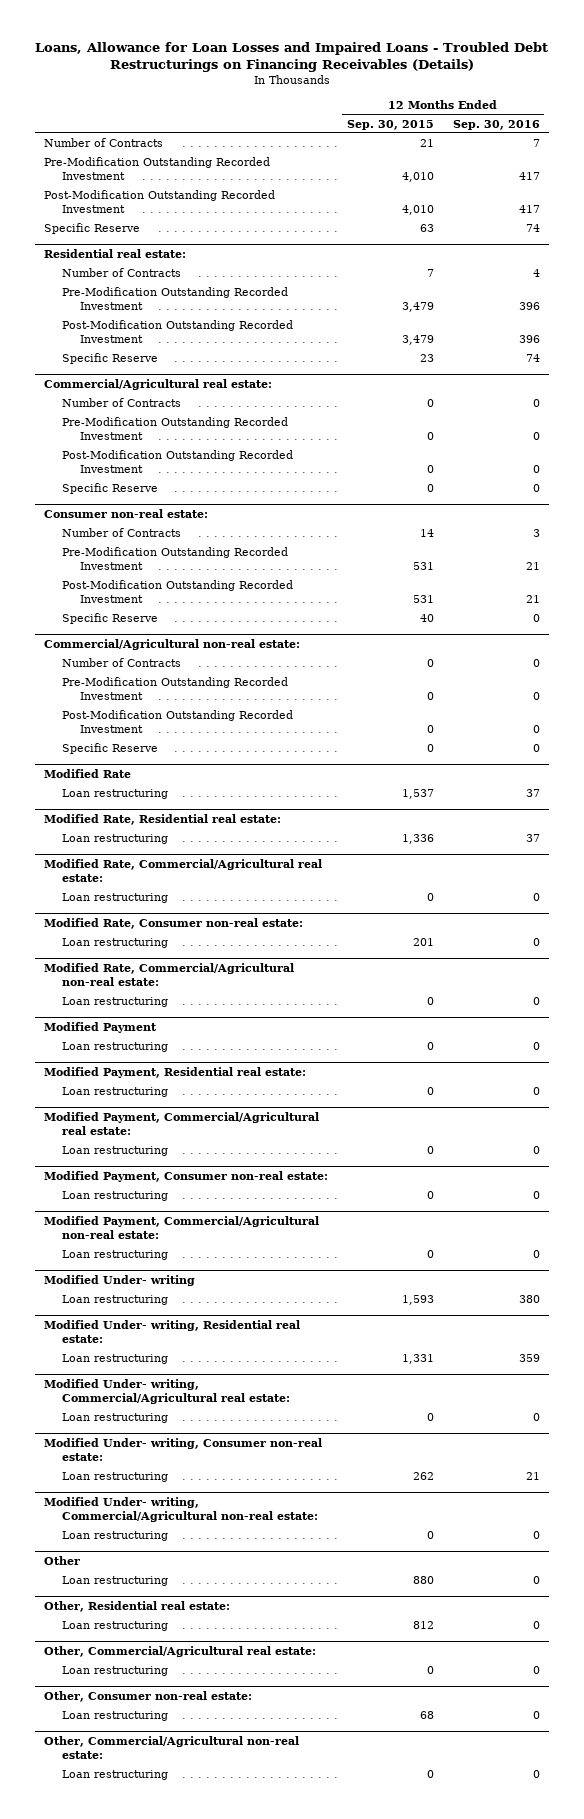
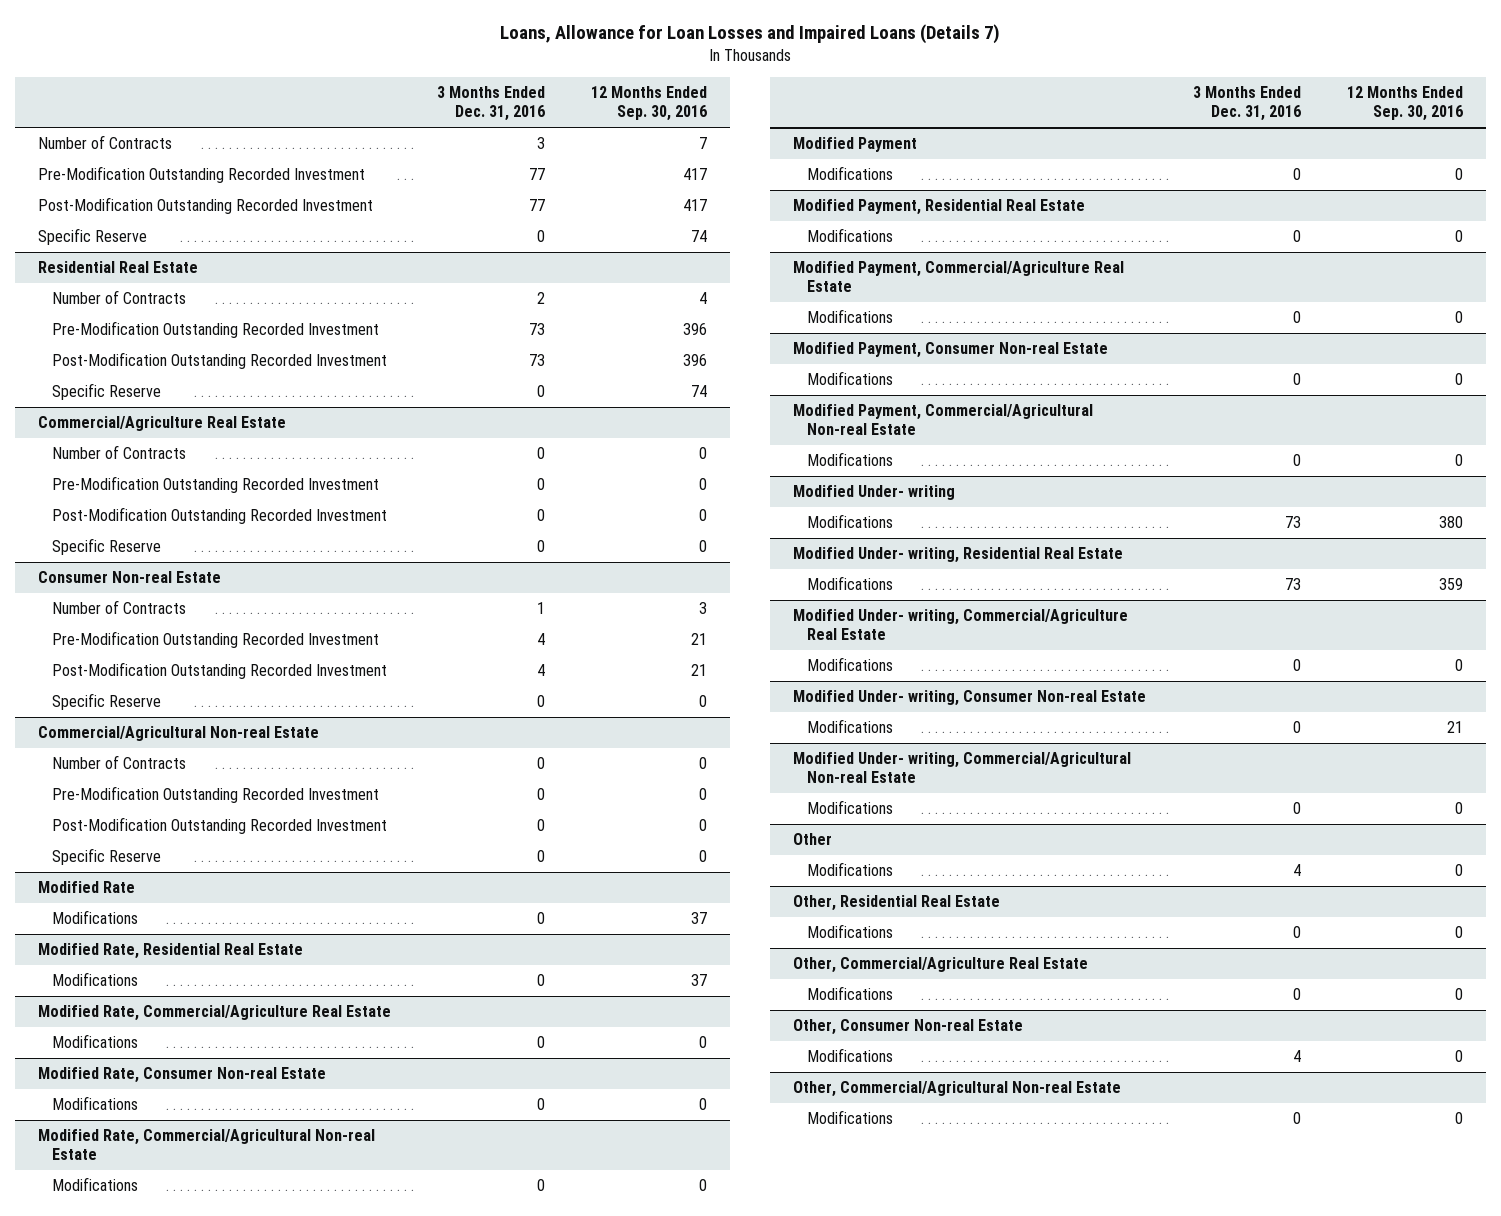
- Loans, Allowance for Loan Losses and Impaired Loans - Troubled Debt Restructurings on Financing Receivables (Details)
+ Loans, Allowance for Loan Losses and Impaired Loans (Details 7)
- | 12 Months Ended Sep. 30, 2015 | 12 Months Ended Sep. 30, 2016
+ | 3 Months Ended Dec. 31, 2016 | 12 Months Ended Sep. 30, 2016
- Residential real estate:
+ Residential Real Estate
- Commercial/Agricultural real estate:
+ Commercial/Agriculture Real Estate
- Consumer non-real estate:
+ Consumer Non-real Estate
- Commercial/Agricultural non-real estate:
+ Commercial/Agricultural Non-real Estate
@ Modified Rate
- Loan restructuring | 1,537 | 37
- Modified Rate, Residential real estate:
- Loan restructuring | 1,336 | 37
- Modified Rate, Commercial/Agricultural real estate:
- Loan restructuring | 0 | 0
- Modified Rate, Consumer non-real estate:
- Loan restructuring | 201 | 0
- Modified Rate, Commercial/Agricultural non-real estate:
- Loan restructuring | 0 | 0
@ Modified Rate
+ Modifications | 0 | 37
+ Modified Rate, Residential Real Estate
+ Modifications | 0 | 37
+ Modified Rate, Commercial/Agriculture Real Estate
+ Modifications | 0 | 0
+ Modified Rate, Consumer Non-real Estate
+ Modifications | 0 | 0
+ Modified Rate, Commercial/Agricultural Non-real Estate
+ Modifications | 0 | 0
@ Modified Payment
- Loan restructuring | 0 | 0
- Modified Payment, Residential real estate:
- Loan restructuring | 0 | 0
- Modified Payment, Commercial/Agricultural real estate:
- Loan restructuring | 0 | 0
- Modified Payment, Consumer non-real estate:
- Loan restructuring | 0 | 0
- Modified Payment, Commercial/Agricultural non-real estate:
- Loan restructuring | 0 | 0
@ Modified Payment
+ Modifications | 0 | 0
+ Modified Payment, Residential Real Estate
+ Modifications | 0 | 0
+ Modified Payment, Commercial/Agriculture Real Estate
+ Modifications | 0 | 0
+ Modified Payment, Consumer Non-real Estate
+ Modifications | 0 | 0
+ Modified Payment, Commercial/Agricultural Non-real Estate
+ Modifications | 0 | 0
@ Modified Under- writing
- Loan restructuring | 1,593 | 380
- Modified Under- writing, Residential real estate:
- Loan restructuring | 1,331 | 359
- Modified Under- writing, Commercial/Agricultural real estate:
- Loan restructuring | 0 | 0
- Modified Under- writing, Consumer non-real estate:
- Loan restructuring | 262 | 21
- Modified Under- writing, Commercial/Agricultural non-real estate:
- Loan restructuring | 0 | 0
@ Modified Under- writing
+ Modifications | 73 | 380
+ Modified Under- writing, Residential Real Estate
+ Modifications | 73 | 359
+ Modified Under- writing, Commercial/Agriculture Real Estate
+ Modifications | 0 | 0
+ Modified Under- writing, Consumer Non-real Estate
+ Modifications | 0 | 21
+ Modified Under- writing, Commercial/Agricultural Non-real Estate
+ Modifications | 0 | 0
@ Other
- Loan restructuring | 880 | 0
- Other, Residential real estate:
- Loan restructuring | 812 | 0
- Other, Commercial/Agricultural real estate:
- Loan restructuring | 0 | 0
- Other, Consumer non-real estate:
- Loan restructuring | 68 | 0
- Other, Commercial/Agricultural non-real estate:
- Loan restructuring | 0 | 0
@ Other
+ Modifications | 4 | 0
+ Other, Residential Real Estate
+ Modifications | 0 | 0
+ Other, Commercial/Agriculture Real Estate
+ Modifications | 0 | 0
+ Other, Consumer Non-real Estate
+ Modifications | 4 | 0
+ Other, Commercial/Agricultural Non-real Estate
+ Modifications | 0 | 0

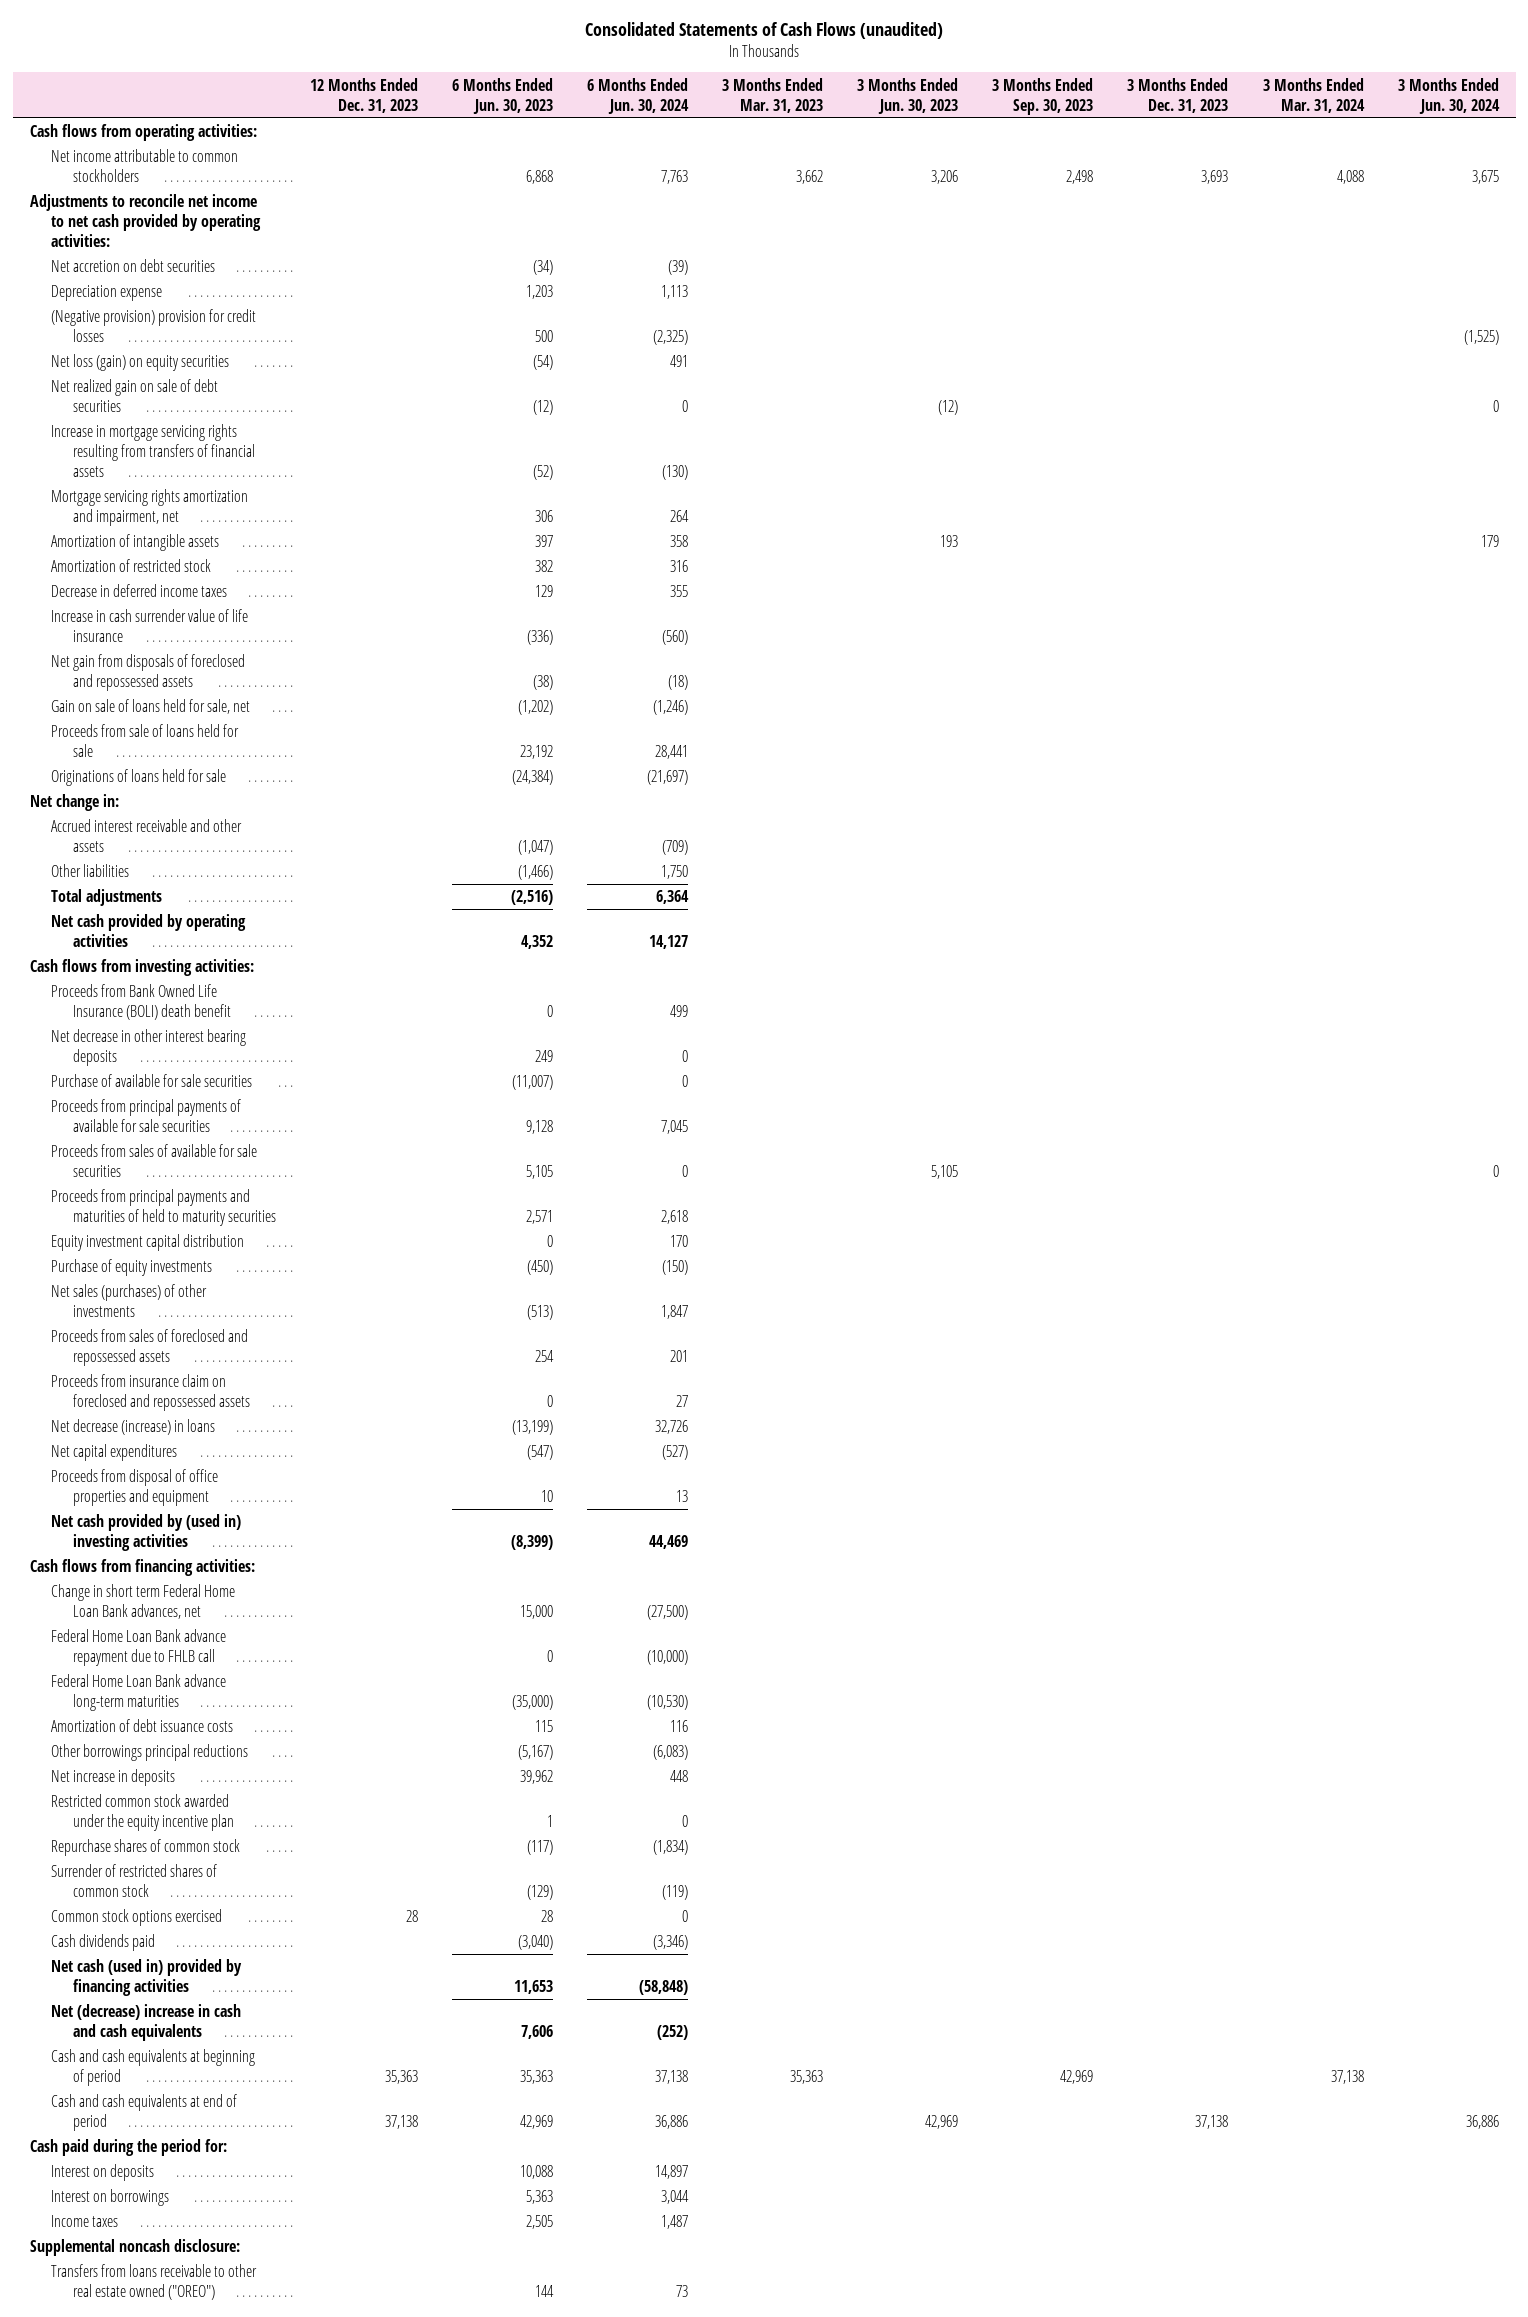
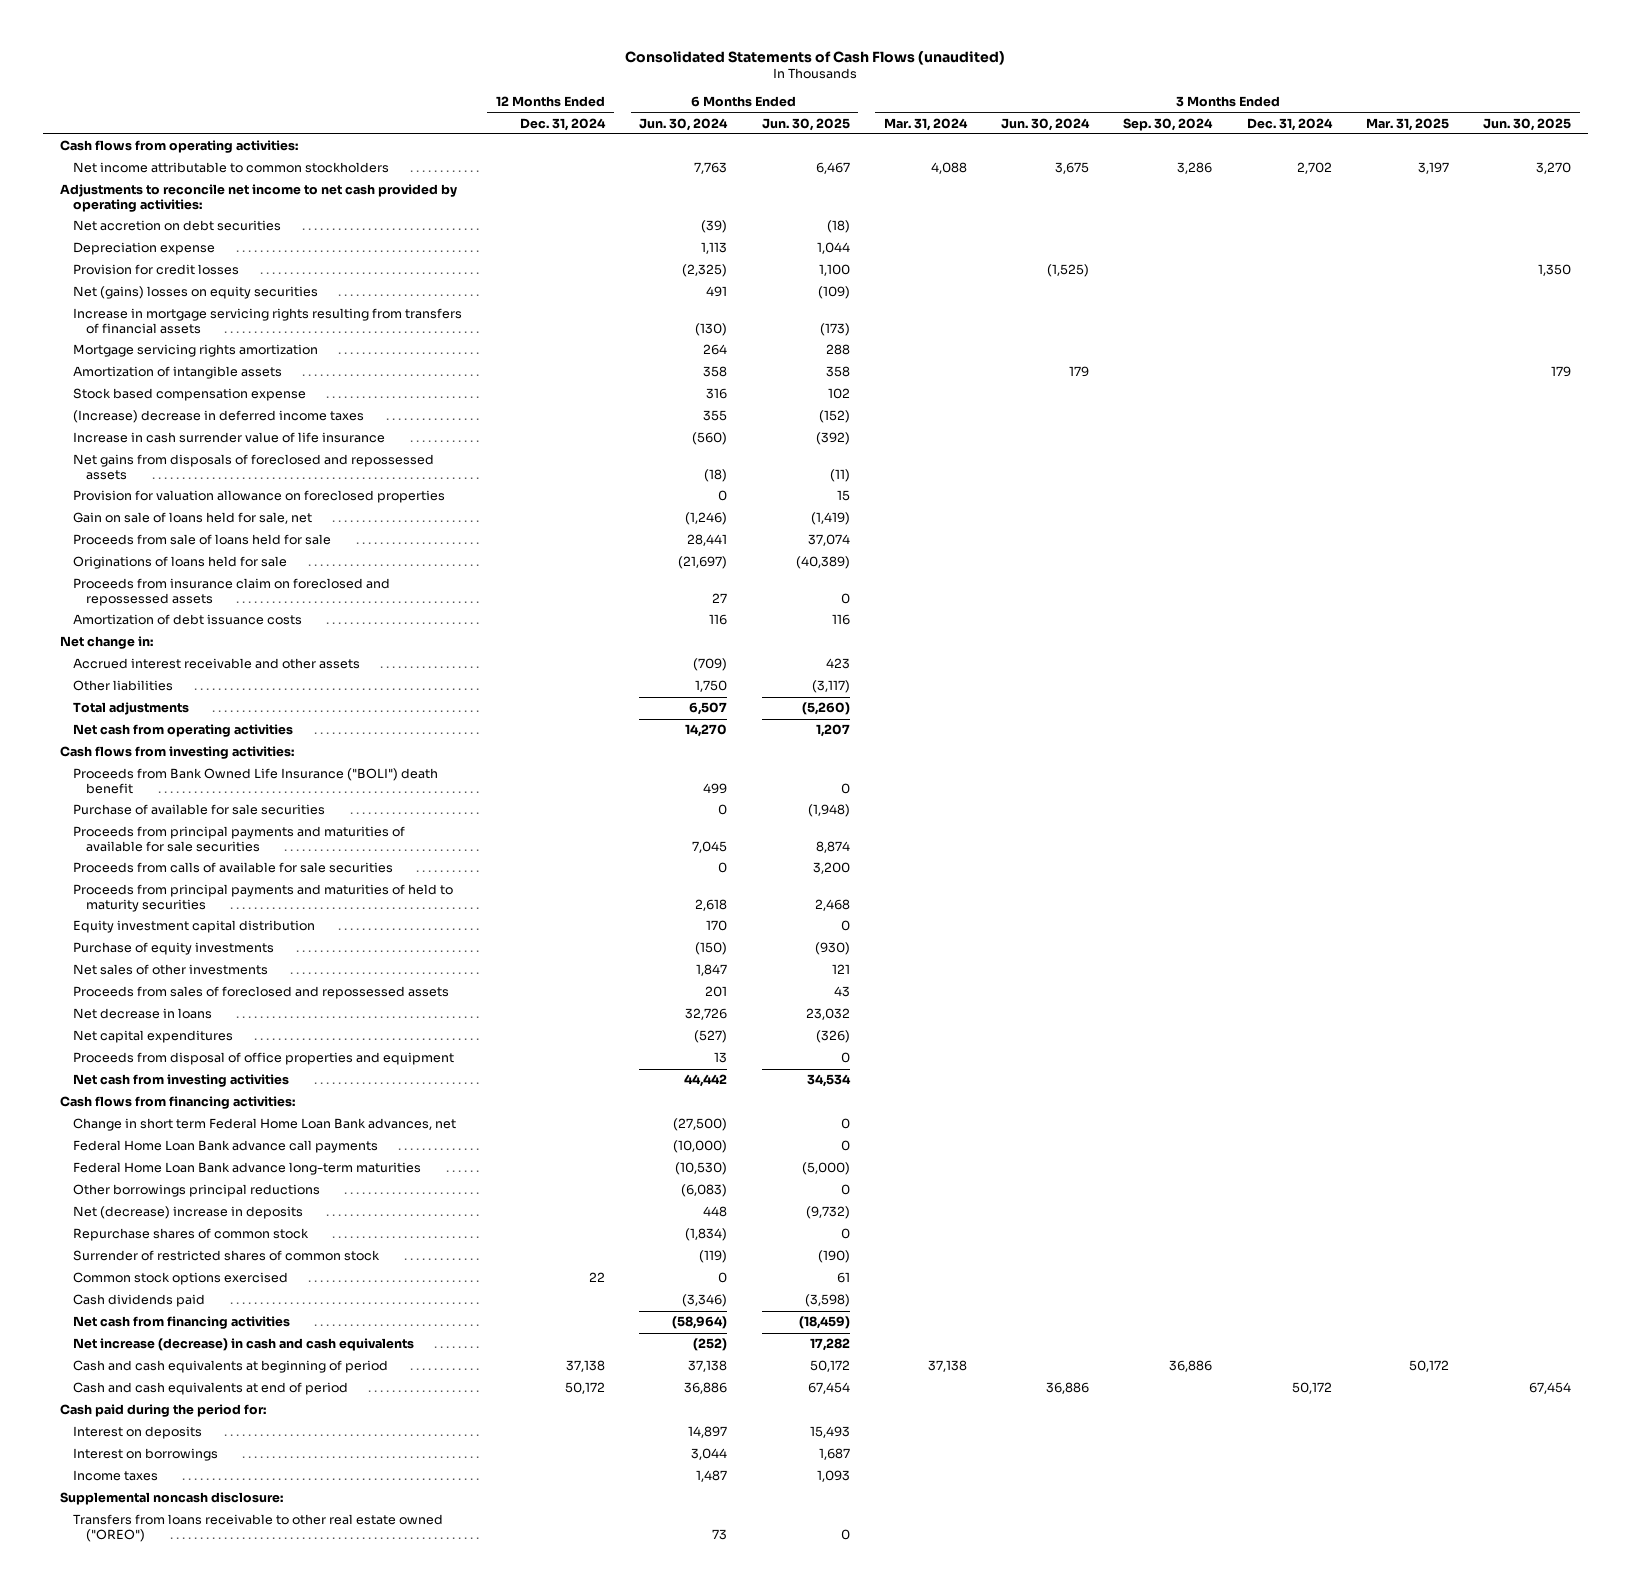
- | 12 Months Ended Dec. 31, 2023 | 6 Months Ended Jun. 30, 2023 | 6 Months Ended Jun. 30, 2024 | 3 Months Ended Mar. 31, 2023 | 3 Months Ended Jun. 30, 2023 | 3 Months Ended Sep. 30, 2023 | 3 Months Ended Dec. 31, 2023 | 3 Months Ended Mar. 31, 2024 | 3 Months Ended Jun. 30, 2024
+ | 12 Months Ended Dec. 31, 2024 | 6 Months Ended Jun. 30, 2024 | 6 Months Ended Jun. 30, 2025 | 3 Months Ended Mar. 31, 2024 | 3 Months Ended Jun. 30, 2024 | 3 Months Ended Sep. 30, 2024 | 3 Months Ended Dec. 31, 2024 | 3 Months Ended Mar. 31, 2025 | 3 Months Ended Jun. 30, 2025
- (Negative provision) provision for credit losses | | 500 | (2,325) | | | | | | (1,525)
- Net loss (gain) on equity securities | | (54) | 491 | | | | | |
- Net realized gain on sale of debt securities | | (12) | 0 | | (12) | | | | 0
+ Provision for credit losses | | (2,325) | 1,100 | | (1,525) | | | | 1,350
+ Net (gains) losses on equity securities | | 491 | (109) | | | | | |
- Mortgage servicing rights amortization and impairment, net | | 306 | 264 | | | | | |
+ Mortgage servicing rights amortization | | 264 | 288 | | | | | |
- Amortization of restricted stock | | 382 | 316 | | | | | |
- Decrease in deferred income taxes | | 129 | 355 | | | | | |
+ Stock based compensation expense | | 316 | 102 | | | | | |
+ (Increase) decrease in deferred income taxes | | 355 | (152) | | | | | |
- Net gain from disposals of foreclosed and repossessed assets | | (38) | (18) | | | | | |
+ Net gains from disposals of foreclosed and repossessed assets | | (18) | (11) | | | | | |
+ Provision for valuation allowance on foreclosed properties | | 0 | 15 | | | | | |
moved up: Proceeds from insurance claim on foreclosed and repossessed assets | | 27 | 0 | | | | | |
moved up: Amortization of debt issuance costs | | 116 | 116 | | | | | |
- Total adjustments | | (2,516) | 6,364 | | | | | |
- Net cash provided by operating activities | | 4,352 | 14,127 | | | | | |
+ Total adjustments | | 6,507 | (5,260) | | | | | |
+ Net cash from operating activities | | 14,270 | 1,207 | | | | | |
- Proceeds from Bank Owned Life Insurance (BOLI) death benefit | | 0 | 499 | | | | | |
- Net decrease in other interest bearing deposits | | 249 | 0 | | | | | |
+ Proceeds from Bank Owned Life Insurance ("BOLI") death benefit | | 499 | 0 | | | | | |
- Proceeds from principal payments of available for sale securities | | 9,128 | 7,045 | | | | | |
- Proceeds from sales of available for sale securities | | 5,105 | 0 | | 5,105 | | | | 0
+ Proceeds from principal payments and maturities of available for sale securities | | 7,045 | 8,874 | | | | | |
+ Proceeds from calls of available for sale securities | | 0 | 3,200 | | | | | |
- Net sales (purchases) of other investments | | (513) | 1,847 | | | | | |
+ Net sales of other investments | | 1,847 | 121 | | | | | |
- Net decrease (increase) in loans | | (13,199) | 32,726 | | | | | |
+ Net decrease in loans | | 32,726 | 23,032 | | | | | |
- Net cash provided by (used in) investing activities | | (8,399) | 44,469 | | | | | |
+ Net cash from investing activities | | 44,442 | 34,534 | | | | | |
- Federal Home Loan Bank advance repayment due to FHLB call | | 0 | (10,000) | | | | | |
+ Federal Home Loan Bank advance call payments | | (10,000) | 0 | | | | | |
- Net increase in deposits | | 39,962 | 448 | | | | | |
- Restricted common stock awarded under the equity incentive plan | | 1 | 0 | | | | | |
+ Net (decrease) increase in deposits | | 448 | (9,732) | | | | | |
- Net cash (used in) provided by financing activities | | 11,653 | (58,848) | | | | | |
- Net (decrease) increase in cash and cash equivalents | | 7,606 | (252) | | | | | |
+ Net cash from financing activities | | (58,964) | (18,459) | | | | | |
+ Net increase (decrease) in cash and cash equivalents | | (252) | 17,282 | | | | | |

